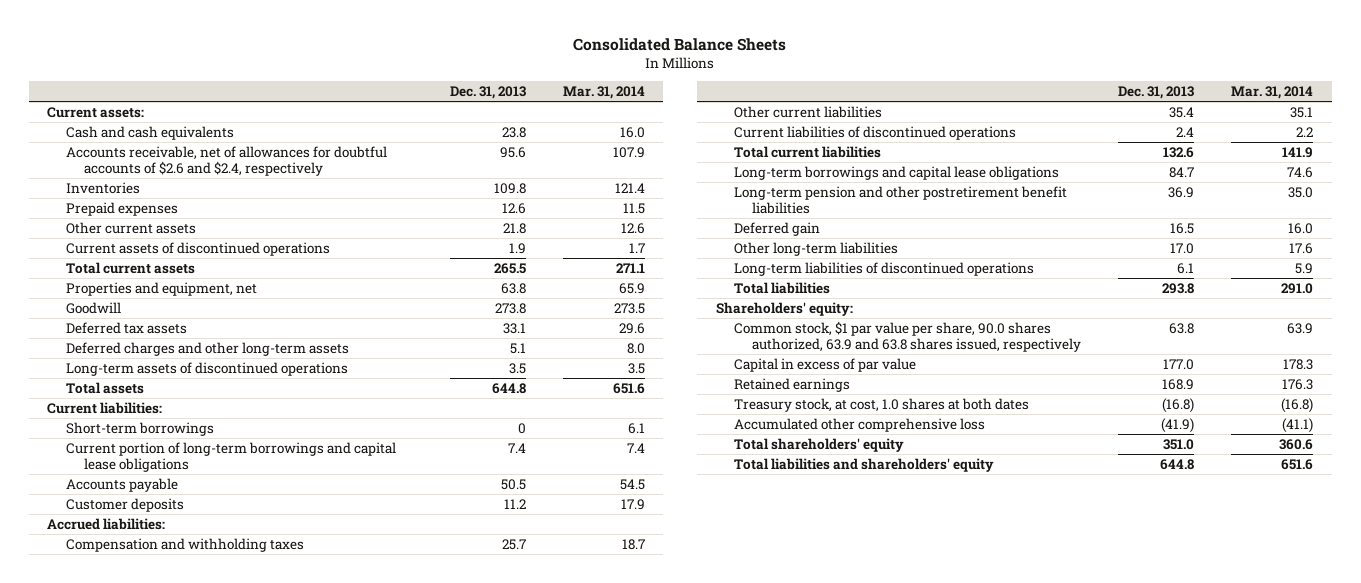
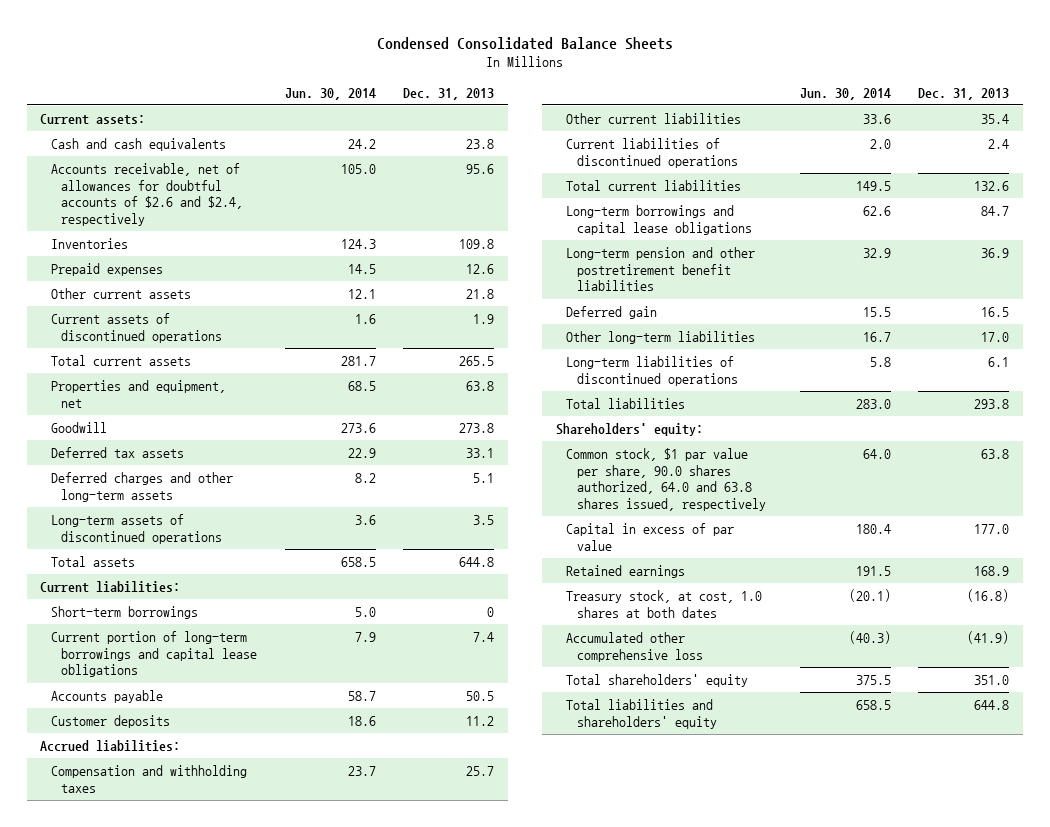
- Consolidated Balance Sheets
+ Condensed Consolidated Balance Sheets
- | Dec. 31, 2013 | Mar. 31, 2014
+ | Jun. 30, 2014 | Dec. 31, 2013
- Common stock, $1 par value per share, 90.0 shares authorized, 63.9 and 63.8 shares issued, respectively | 63.8 | 63.9
+ Common stock, $1 par value per share, 90.0 shares authorized, 64.0 and 63.8 shares issued, respectively | 64.0 | 63.8

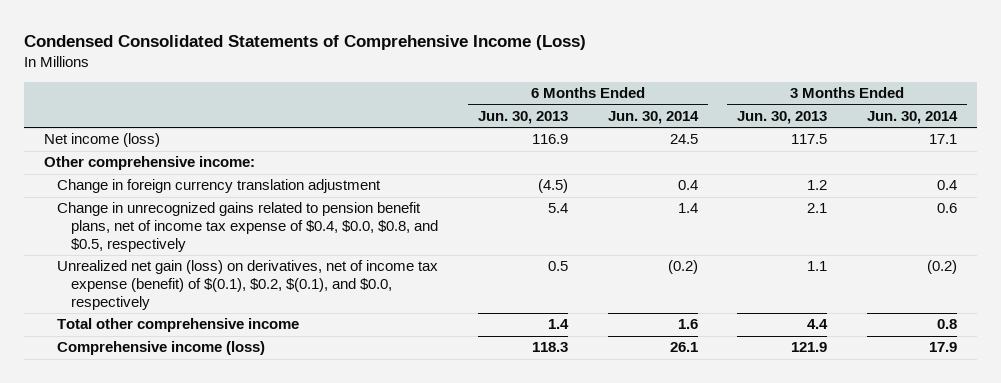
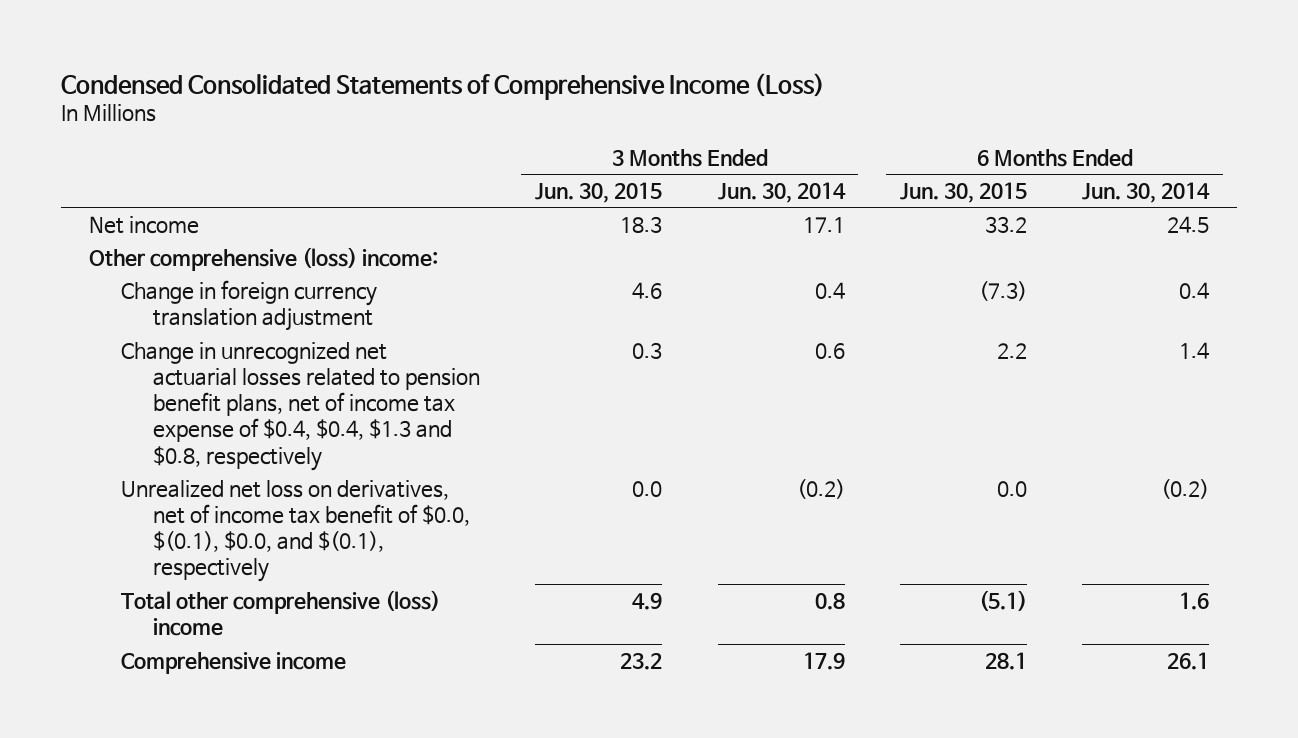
- | 6 Months Ended Jun. 30, 2013 | 6 Months Ended Jun. 30, 2014 | 3 Months Ended Jun. 30, 2013 | 3 Months Ended Jun. 30, 2014
+ | 3 Months Ended Jun. 30, 2015 | 3 Months Ended Jun. 30, 2014 | 6 Months Ended Jun. 30, 2015 | 6 Months Ended Jun. 30, 2014
- Net income (loss) | 116.9 | 24.5 | 117.5 | 17.1
- Other comprehensive income:
+ Net income | 18.3 | 17.1 | 33.2 | 24.5
+ Other comprehensive (loss) income:
- Change in unrecognized gains related to pension benefit plans, net of income tax expense of $0.4, $0.0, $0.8, and $0.5, respectively | 5.4 | 1.4 | 2.1 | 0.6
- Unrealized net gain (loss) on derivatives, net of income tax expense (benefit) of $(0.1), $0.2, $(0.1), and $0.0, respectively | 0.5 | (0.2) | 1.1 | (0.2)
- Total other comprehensive income | 1.4 | 1.6 | 4.4 | 0.8
- Comprehensive income (loss) | 118.3 | 26.1 | 121.9 | 17.9
+ Change in unrecognized net actuarial losses related to pension benefit plans, net of income tax expense of $0.4, $0.4, $1.3 and $0.8, respectively | 0.3 | 0.6 | 2.2 | 1.4
+ Unrealized net loss on derivatives, net of income tax benefit of $0.0, $(0.1), $0.0, and $(0.1), respectively | 0.0 | (0.2) | 0.0 | (0.2)
+ Total other comprehensive (loss) income | 4.9 | 0.8 | (5.1) | 1.6
+ Comprehensive income | 23.2 | 17.9 | 28.1 | 26.1

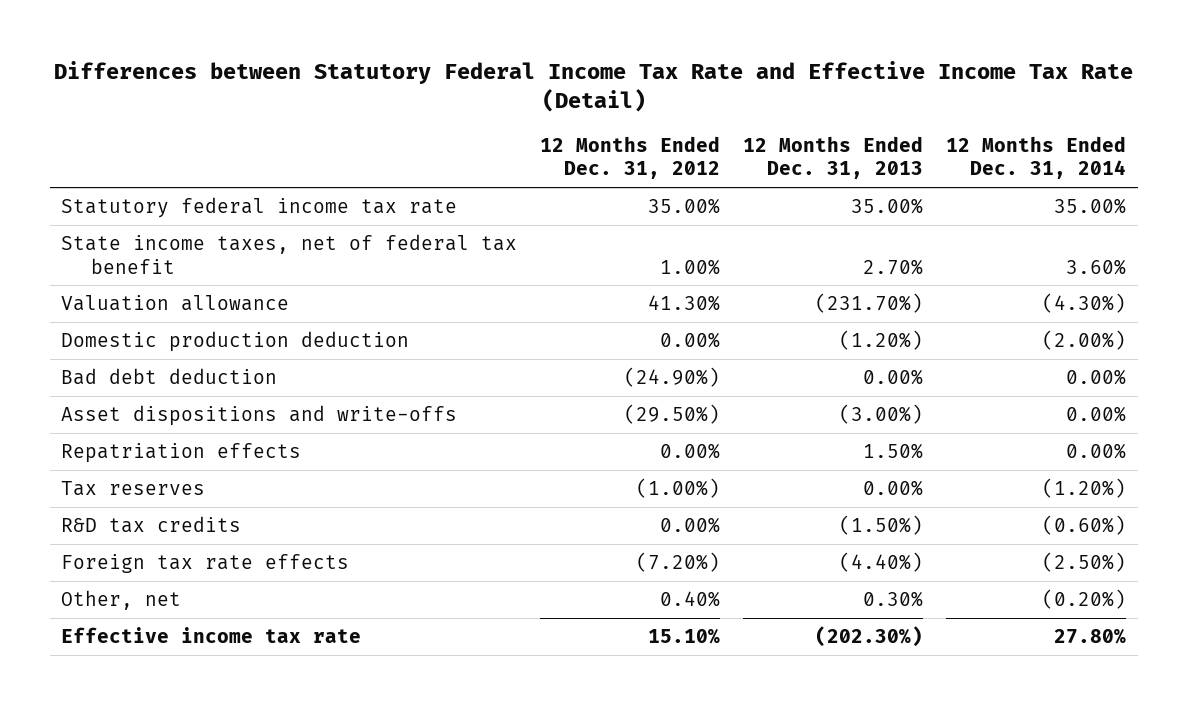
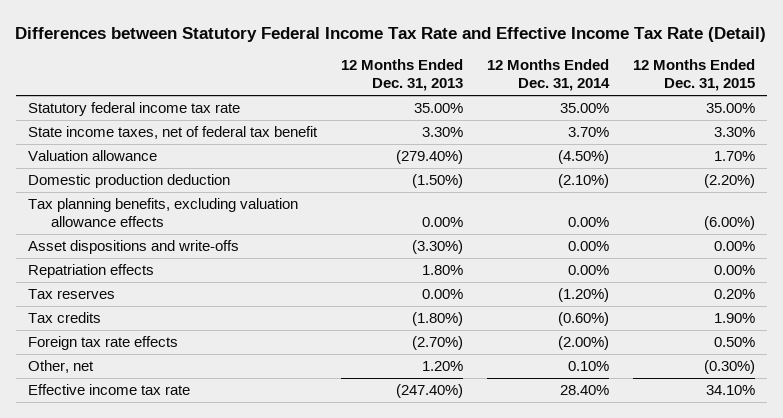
- | 12 Months Ended Dec. 31, 2012 | 12 Months Ended Dec. 31, 2013 | 12 Months Ended Dec. 31, 2014
+ | 12 Months Ended Dec. 31, 2013 | 12 Months Ended Dec. 31, 2014 | 12 Months Ended Dec. 31, 2015
- State income taxes, net of federal tax benefit | 1.00% | 2.70% | 3.60%
- Valuation allowance | 41.30% | (231.70%) | (4.30%)
- Domestic production deduction | 0.00% | (1.20%) | (2.00%)
- Bad debt deduction | (24.90%) | 0.00% | 0.00%
- Asset dispositions and write-offs | (29.50%) | (3.00%) | 0.00%
- Repatriation effects | 0.00% | 1.50% | 0.00%
+ State income taxes, net of federal tax benefit | 3.30% | 3.70% | 3.30%
+ Valuation allowance | (279.40%) | (4.50%) | 1.70%
+ Domestic production deduction | (1.50%) | (2.10%) | (2.20%)
+ Tax planning benefits, excluding valuation allowance effects | 0.00% | 0.00% | (6.00%)
+ Asset dispositions and write-offs | (3.30%) | 0.00% | 0.00%
+ Repatriation effects | 1.80% | 0.00% | 0.00%
- R&D tax credits | 0.00% | (1.50%) | (0.60%)
- Foreign tax rate effects | (7.20%) | (4.40%) | (2.50%)
- Other, net | 0.40% | 0.30% | (0.20%)
- Effective income tax rate | 15.10% | (202.30%) | 27.80%
+ Tax credits | (1.80%) | (0.60%) | 1.90%
+ Foreign tax rate effects | (2.70%) | (2.00%) | 0.50%
+ Other, net | 1.20% | 0.10% | (0.30%)
+ Effective income tax rate | (247.40%) | 28.40% | 34.10%

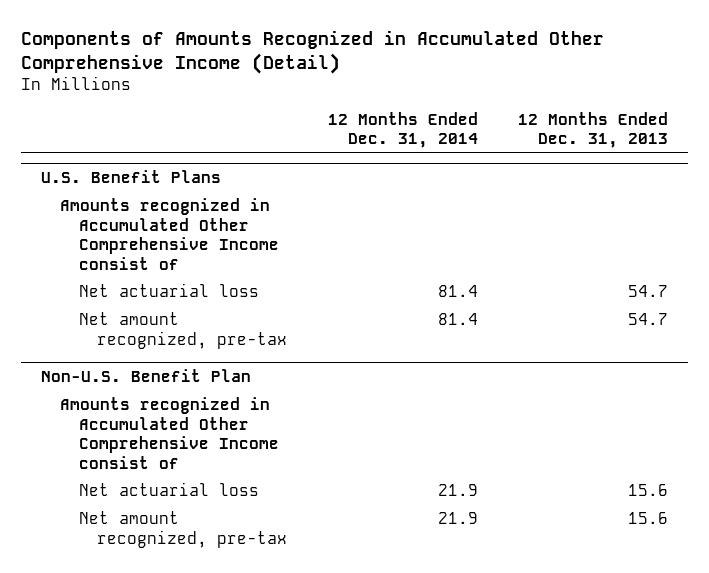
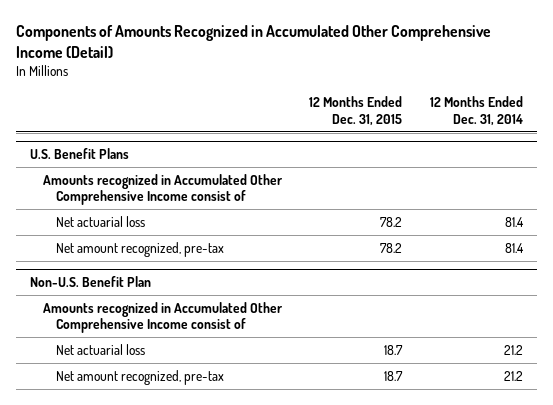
- | 12 Months Ended Dec. 31, 2014 | 12 Months Ended Dec. 31, 2013
+ | 12 Months Ended Dec. 31, 2015 | 12 Months Ended Dec. 31, 2014
@ Non-U.S. Benefit Plan
- Net actuarial loss | 21.9 | 15.6
- Net amount recognized, pre-tax | 21.9 | 15.6
+ Net actuarial loss | 18.7 | 21.2
+ Net amount recognized, pre-tax | 18.7 | 21.2

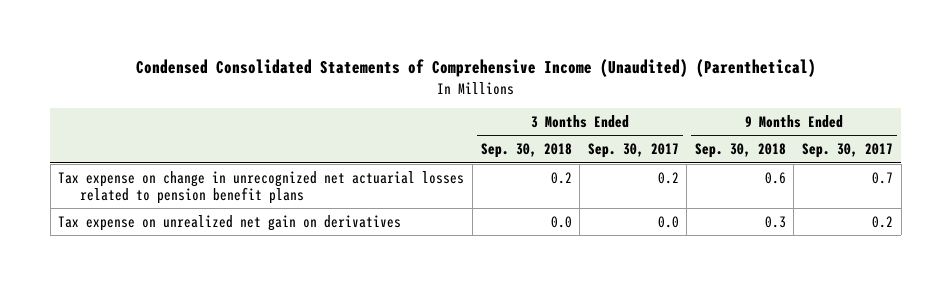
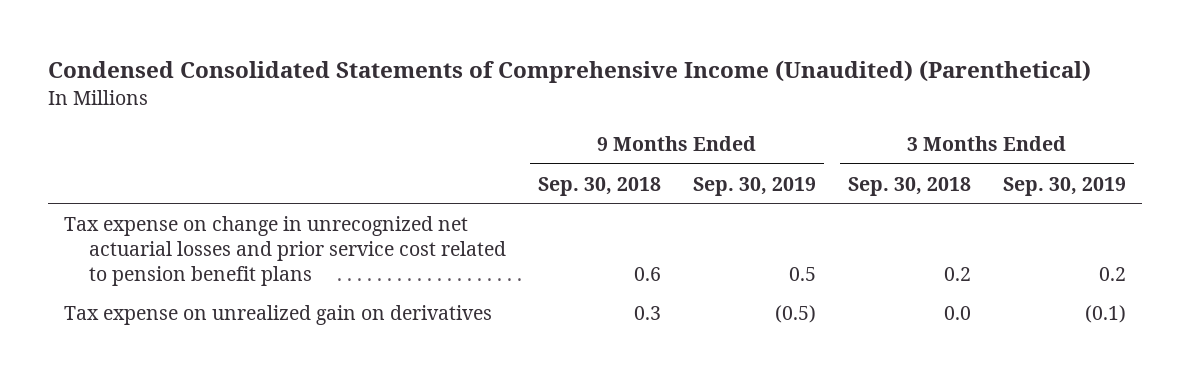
- | 3 Months Ended Sep. 30, 2018 | 3 Months Ended Sep. 30, 2017 | 9 Months Ended Sep. 30, 2018 | 9 Months Ended Sep. 30, 2017
+ | 9 Months Ended Sep. 30, 2018 | 9 Months Ended Sep. 30, 2019 | 3 Months Ended Sep. 30, 2018 | 3 Months Ended Sep. 30, 2019
- Tax expense on change in unrecognized net actuarial losses related to pension benefit plans | 0.2 | 0.2 | 0.6 | 0.7
- Tax expense on unrealized net gain on derivatives | 0.0 | 0.0 | 0.3 | 0.2
+ Tax expense on change in unrecognized net actuarial losses and prior service cost related to pension benefit plans | 0.6 | 0.5 | 0.2 | 0.2
+ Tax expense on unrealized gain on derivatives | 0.3 | (0.5) | 0.0 | (0.1)

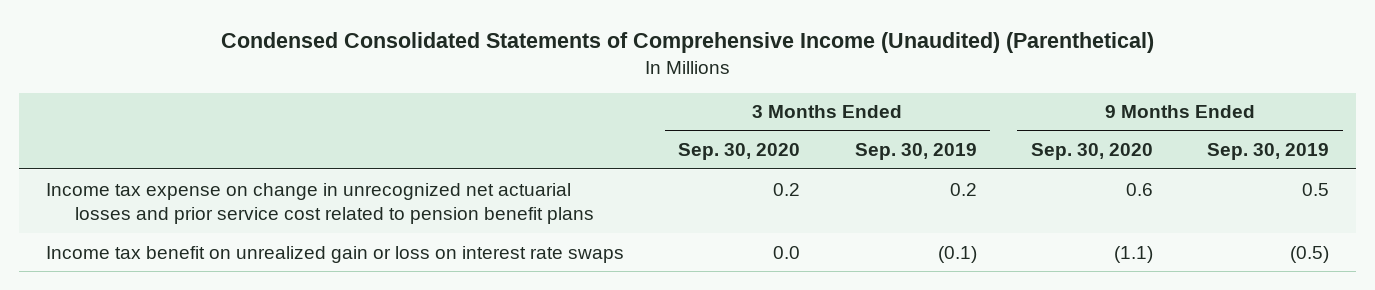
- | 9 Months Ended Sep. 30, 2018 | 9 Months Ended Sep. 30, 2019 | 3 Months Ended Sep. 30, 2018 | 3 Months Ended Sep. 30, 2019
+ | 3 Months Ended Sep. 30, 2020 | 3 Months Ended Sep. 30, 2019 | 9 Months Ended Sep. 30, 2020 | 9 Months Ended Sep. 30, 2019
- Tax expense on change in unrecognized net actuarial losses and prior service cost related to pension benefit plans | 0.6 | 0.5 | 0.2 | 0.2
- Tax expense on unrealized gain on derivatives | 0.3 | (0.5) | 0.0 | (0.1)
+ Income tax expense on change in unrecognized net actuarial losses and prior service cost related to pension benefit plans | 0.2 | 0.2 | 0.6 | 0.5
+ Income tax benefit on unrealized gain or loss on interest rate swaps | 0.0 | (0.1) | (1.1) | (0.5)

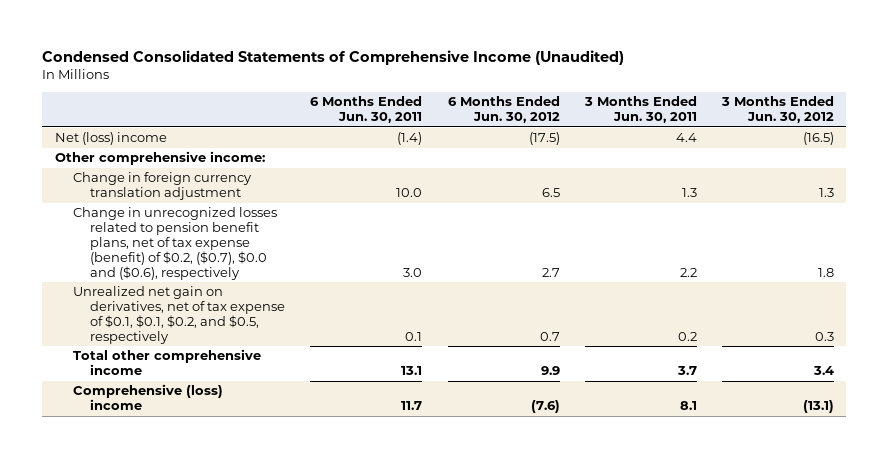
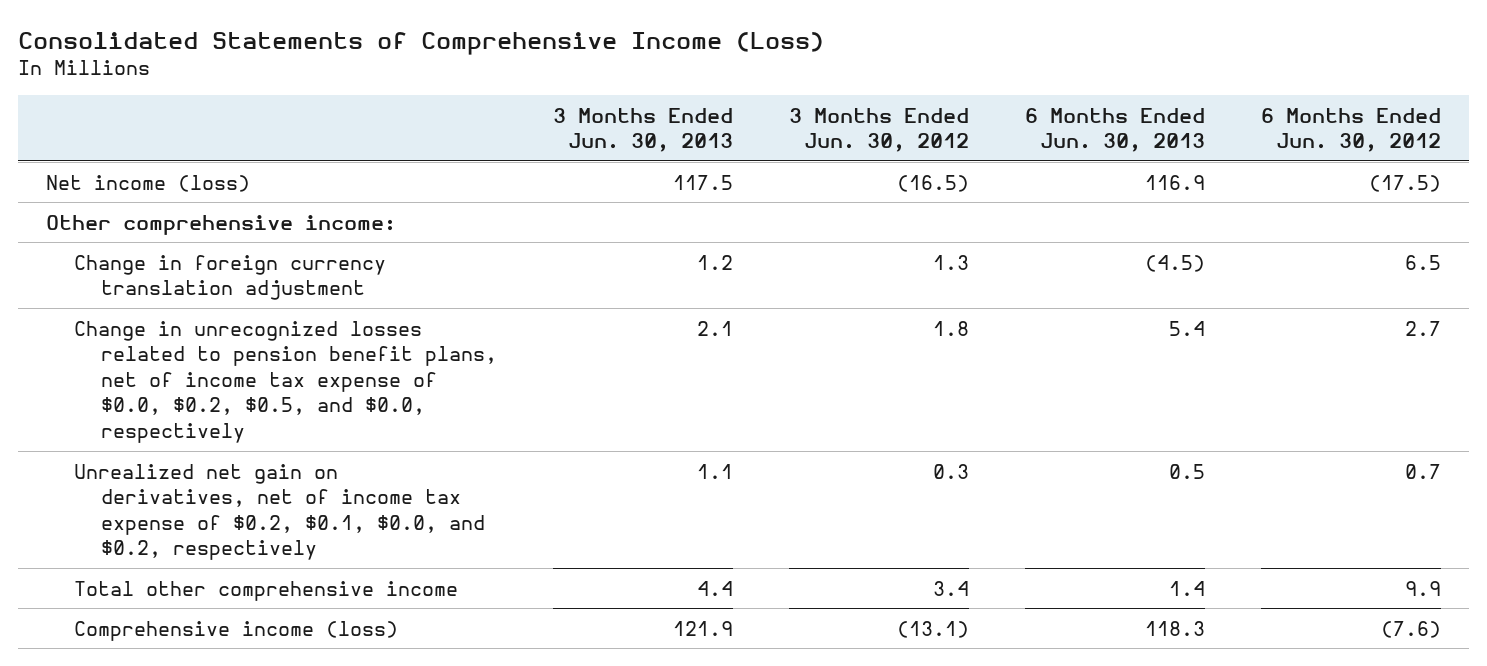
- Condensed Consolidated Statements of Comprehensive Income (Unaudited)
+ Consolidated Statements of Comprehensive Income (Loss)
- | 6 Months Ended Jun. 30, 2011 | 6 Months Ended Jun. 30, 2012 | 3 Months Ended Jun. 30, 2011 | 3 Months Ended Jun. 30, 2012
+ | 3 Months Ended Jun. 30, 2013 | 3 Months Ended Jun. 30, 2012 | 6 Months Ended Jun. 30, 2013 | 6 Months Ended Jun. 30, 2012
- Net (loss) income | (1.4) | (17.5) | 4.4 | (16.5)
+ Net income (loss) | 117.5 | (16.5) | 116.9 | (17.5)
- Change in unrecognized losses related to pension benefit plans, net of tax expense (benefit) of $0.2, ($0.7), $0.0 and ($0.6), respectively | 3.0 | 2.7 | 2.2 | 1.8
- Unrealized net gain on derivatives, net of tax expense of $0.1, $0.1, $0.2, and $0.5, respectively | 0.1 | 0.7 | 0.2 | 0.3
+ Change in unrecognized losses related to pension benefit plans, net of income tax expense of $0.0, $0.2, $0.5, and $0.0, respectively | 2.1 | 1.8 | 5.4 | 2.7
+ Unrealized net gain on derivatives, net of income tax expense of $0.2, $0.1, $0.0, and $0.2, respectively | 1.1 | 0.3 | 0.5 | 0.7
- Comprehensive (loss) income | 11.7 | (7.6) | 8.1 | (13.1)
+ Comprehensive income (loss) | 121.9 | (13.1) | 118.3 | (7.6)

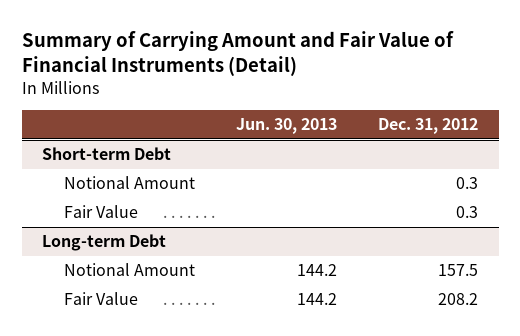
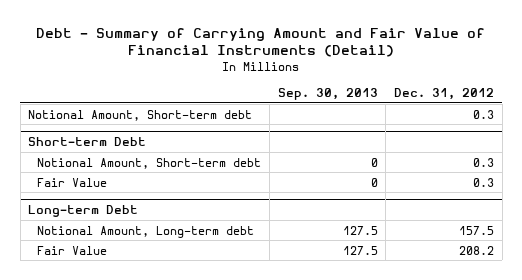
- Summary of Carrying Amount and Fair Value of Financial Instruments (Detail)
+ Debt - Summary of Carrying Amount and Fair Value of Financial Instruments (Detail)
- | Jun. 30, 2013 | Dec. 31, 2012
+ | Sep. 30, 2013 | Dec. 31, 2012
+ Notional Amount, Short-term debt | | 0.3
@ Short-term Debt
- Notional Amount | | 0.3
+ Notional Amount, Short-term debt | 0 | 0.3
@ Long-term Debt
- Notional Amount | 144.2 | 157.5
+ Notional Amount, Long-term debt | 127.5 | 157.5

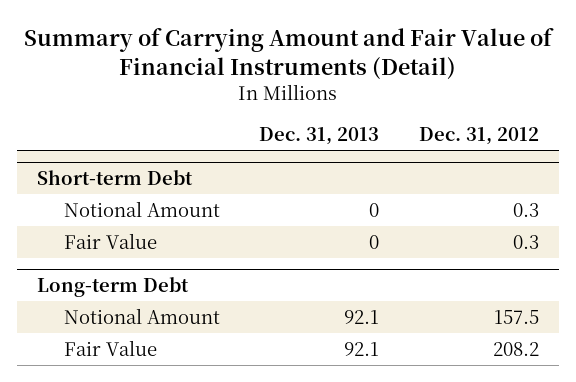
- Debt - Summary of Carrying Amount and Fair Value of Financial Instruments (Detail)
+ Summary of Carrying Amount and Fair Value of Financial Instruments (Detail)
- | Sep. 30, 2013 | Dec. 31, 2012
+ | Dec. 31, 2013 | Dec. 31, 2012
- Notional Amount, Short-term debt | | 0.3
@ Short-term Debt
- Notional Amount, Short-term debt | 0 | 0.3
+ Notional Amount | 0 | 0.3
@ Long-term Debt
- Notional Amount, Long-term debt | 127.5 | 157.5
+ Notional Amount | 92.1 | 157.5

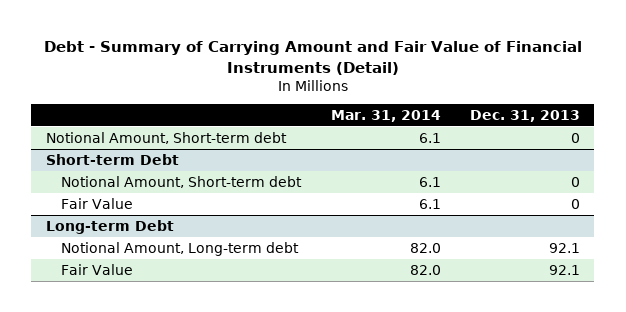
- Summary of Carrying Amount and Fair Value of Financial Instruments (Detail)
+ Debt - Summary of Carrying Amount and Fair Value of Financial Instruments (Detail)
- | Dec. 31, 2013 | Dec. 31, 2012
+ | Mar. 31, 2014 | Dec. 31, 2013
+ Notional Amount, Short-term debt | 6.1 | 0
@ Short-term Debt
- Notional Amount | 0 | 0.3
+ Notional Amount, Short-term debt | 6.1 | 0
@ Long-term Debt
- Notional Amount | 92.1 | 157.5
+ Notional Amount, Long-term debt | 82.0 | 92.1

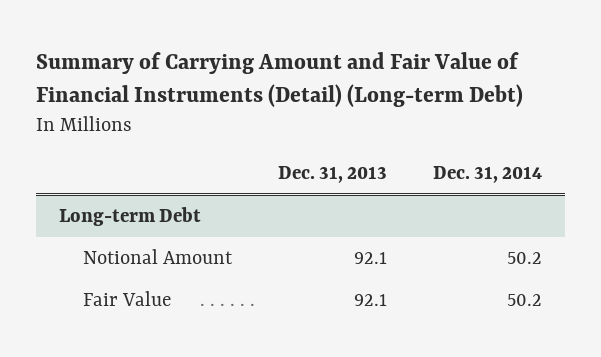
- Debt - Summary of Carrying Amount and Fair Value of Financial Instruments (Detail)
+ Summary of Carrying Amount and Fair Value of Financial Instruments (Detail) (Long-term Debt)
- | Mar. 31, 2014 | Dec. 31, 2013
+ | Dec. 31, 2013 | Dec. 31, 2014
- Notional Amount, Short-term debt | 6.1 | 0
- Short-term Debt
- Notional Amount, Short-term debt | 6.1 | 0
- Fair Value | 6.1 | 0
@ Long-term Debt
- Notional Amount, Long-term debt | 82.0 | 92.1
+ Notional Amount | 92.1 | 50.2

